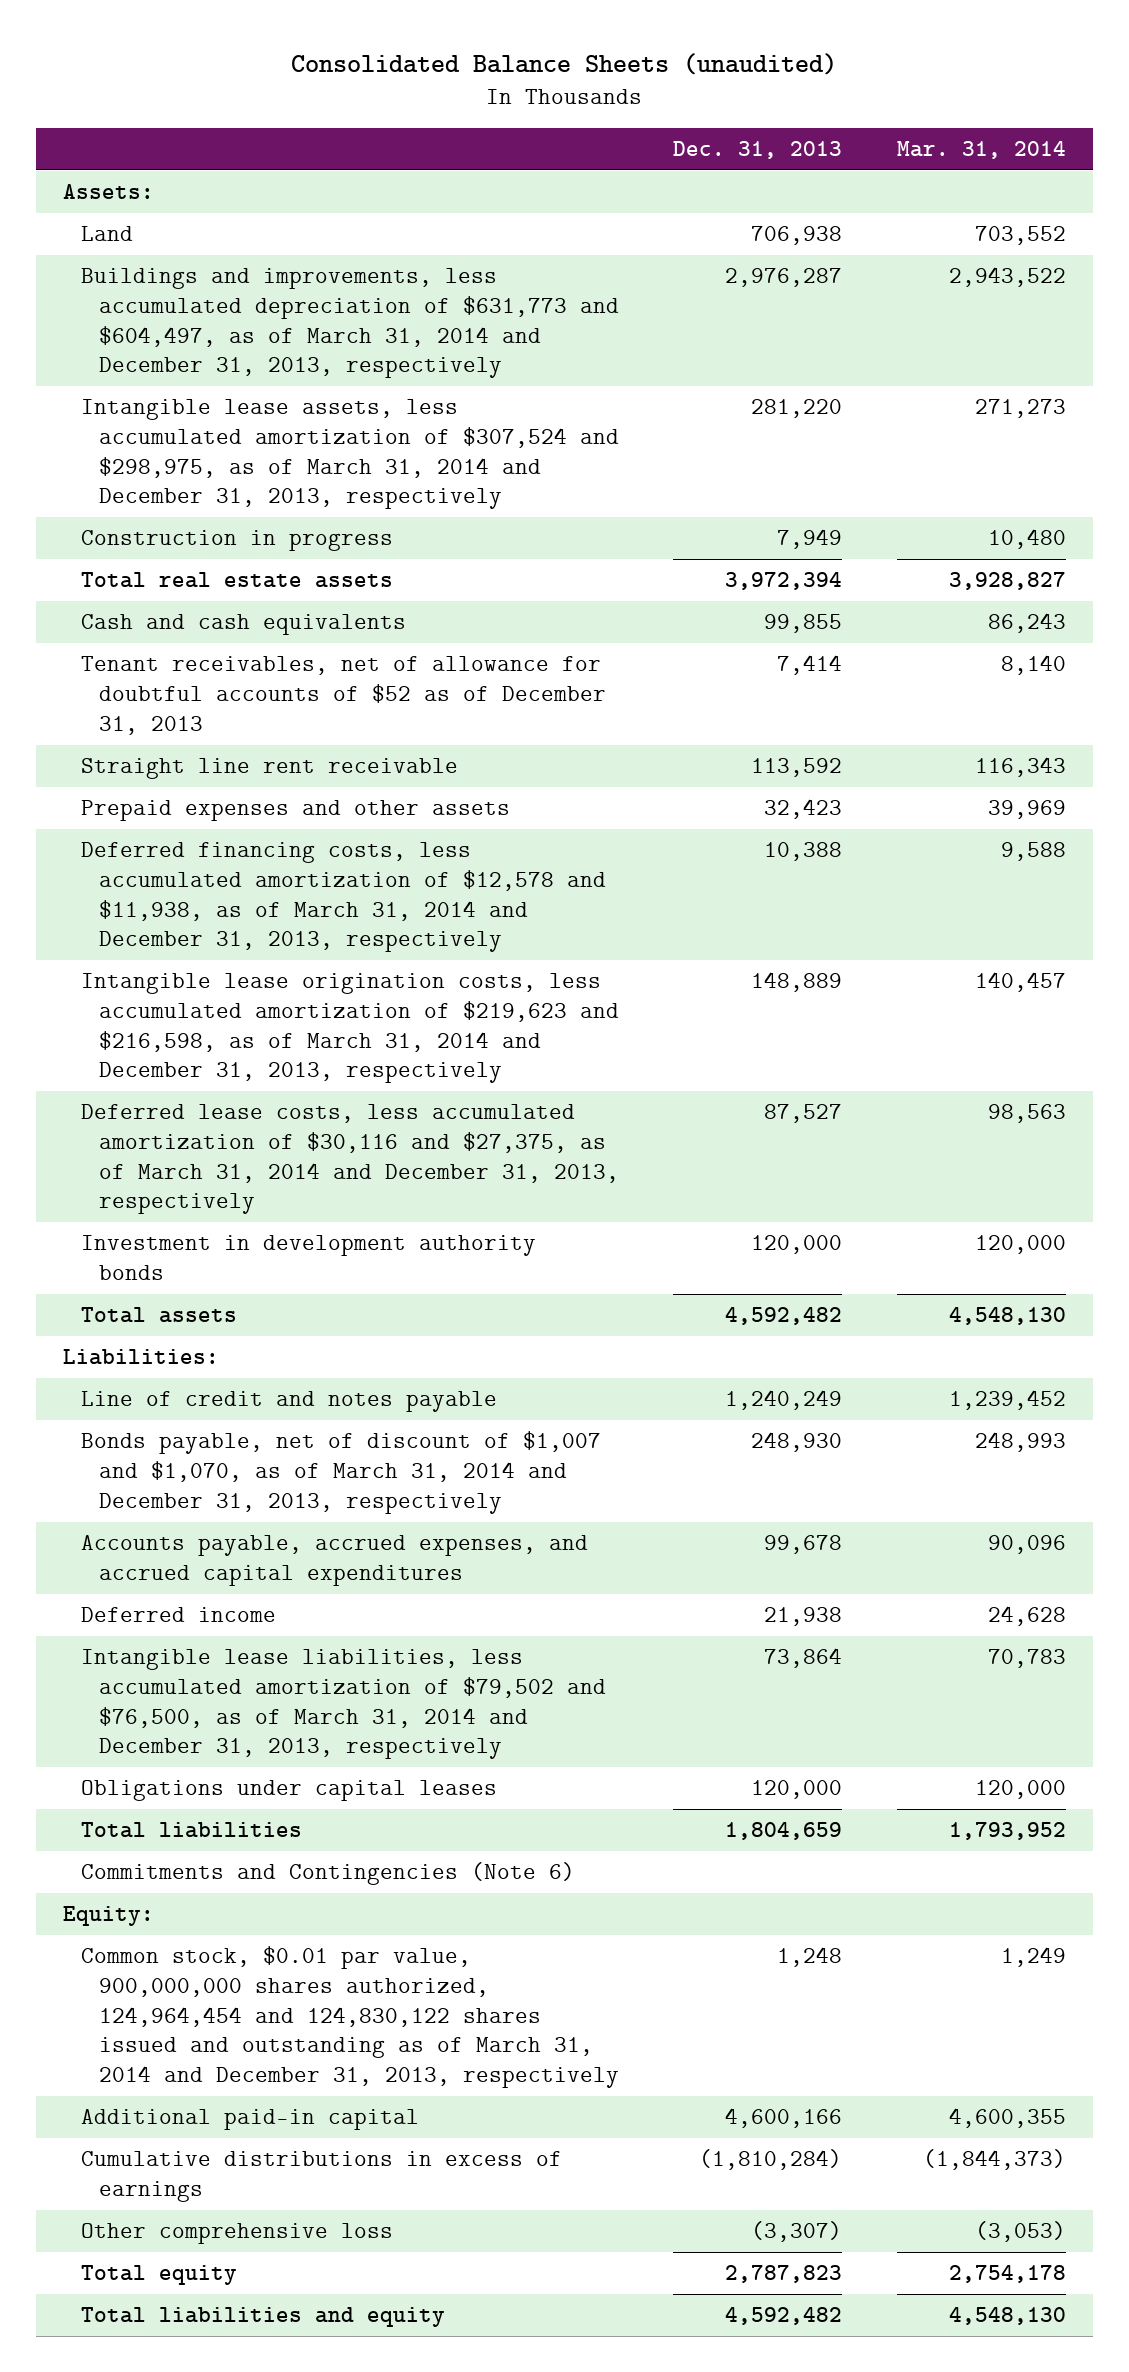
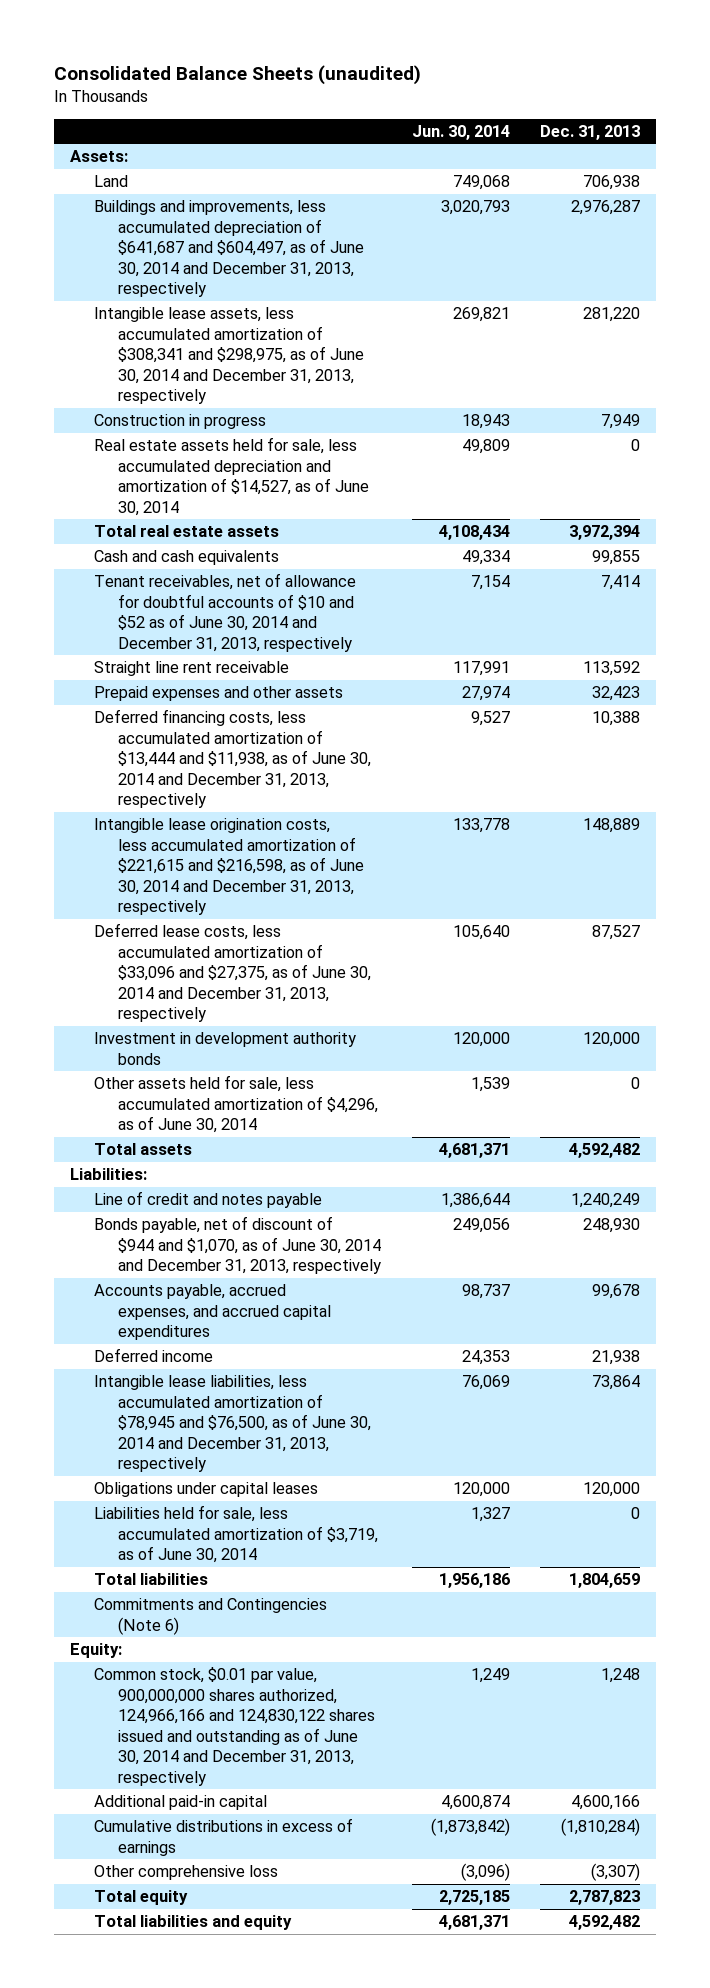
- | Dec. 31, 2013 | Mar. 31, 2014
+ | Jun. 30, 2014 | Dec. 31, 2013
- Buildings and improvements, less accumulated depreciation of $631,773 and $604,497, as of March 31, 2014 and December 31, 2013, respectively | 2,976,287 | 2,943,522
- Intangible lease assets, less accumulated amortization of $307,524 and $298,975, as of March 31, 2014 and December 31, 2013, respectively | 281,220 | 271,273
+ Buildings and improvements, less accumulated depreciation of $641,687 and $604,497, as of June 30, 2014 and December 31, 2013, respectively | 3,020,793 | 2,976,287
+ Intangible lease assets, less accumulated amortization of $308,341 and $298,975, as of June 30, 2014 and December 31, 2013, respectively | 269,821 | 281,220
+ Real estate assets held for sale, less accumulated depreciation and amortization of $14,527, as of June 30, 2014 | 49,809 | 0
- Tenant receivables, net of allowance for doubtful accounts of $52 as of December 31, 2013 | 7,414 | 8,140
+ Tenant receivables, net of allowance for doubtful accounts of $10 and $52 as of June 30, 2014 and December 31, 2013, respectively | 7,154 | 7,414
- Deferred financing costs, less accumulated amortization of $12,578 and $11,938, as of March 31, 2014 and December 31, 2013, respectively | 10,388 | 9,588
- Intangible lease origination costs, less accumulated amortization of $219,623 and $216,598, as of March 31, 2014 and December 31, 2013, respectively | 148,889 | 140,457
- Deferred lease costs, less accumulated amortization of $30,116 and $27,375, as of March 31, 2014 and December 31, 2013, respectively | 87,527 | 98,563
+ Deferred financing costs, less accumulated amortization of $13,444 and $11,938, as of June 30, 2014 and December 31, 2013, respectively | 9,527 | 10,388
+ Intangible lease origination costs, less accumulated amortization of $221,615 and $216,598, as of June 30, 2014 and December 31, 2013, respectively | 133,778 | 148,889
+ Deferred lease costs, less accumulated amortization of $33,096 and $27,375, as of June 30, 2014 and December 31, 2013, respectively | 105,640 | 87,527
+ Other assets held for sale, less accumulated amortization of $4,296, as of June 30, 2014 | 1,539 | 0
- Bonds payable, net of discount of $1,007 and $1,070, as of March 31, 2014 and December 31, 2013, respectively | 248,930 | 248,993
+ Bonds payable, net of discount of $944 and $1,070, as of June 30, 2014 and December 31, 2013, respectively | 249,056 | 248,930
- Intangible lease liabilities, less accumulated amortization of $79,502 and $76,500, as of March 31, 2014 and December 31, 2013, respectively | 73,864 | 70,783
+ Intangible lease liabilities, less accumulated amortization of $78,945 and $76,500, as of June 30, 2014 and December 31, 2013, respectively | 76,069 | 73,864
+ Liabilities held for sale, less accumulated amortization of $3,719, as of June 30, 2014 | 1,327 | 0
- Common stock, $0.01 par value, 900,000,000 shares authorized, 124,964,454 and 124,830,122 shares issued and outstanding as of March 31, 2014 and December 31, 2013, respectively | 1,248 | 1,249
+ Common stock, $0.01 par value, 900,000,000 shares authorized, 124,966,166 and 124,830,122 shares issued and outstanding as of June 30, 2014 and December 31, 2013, respectively | 1,249 | 1,248

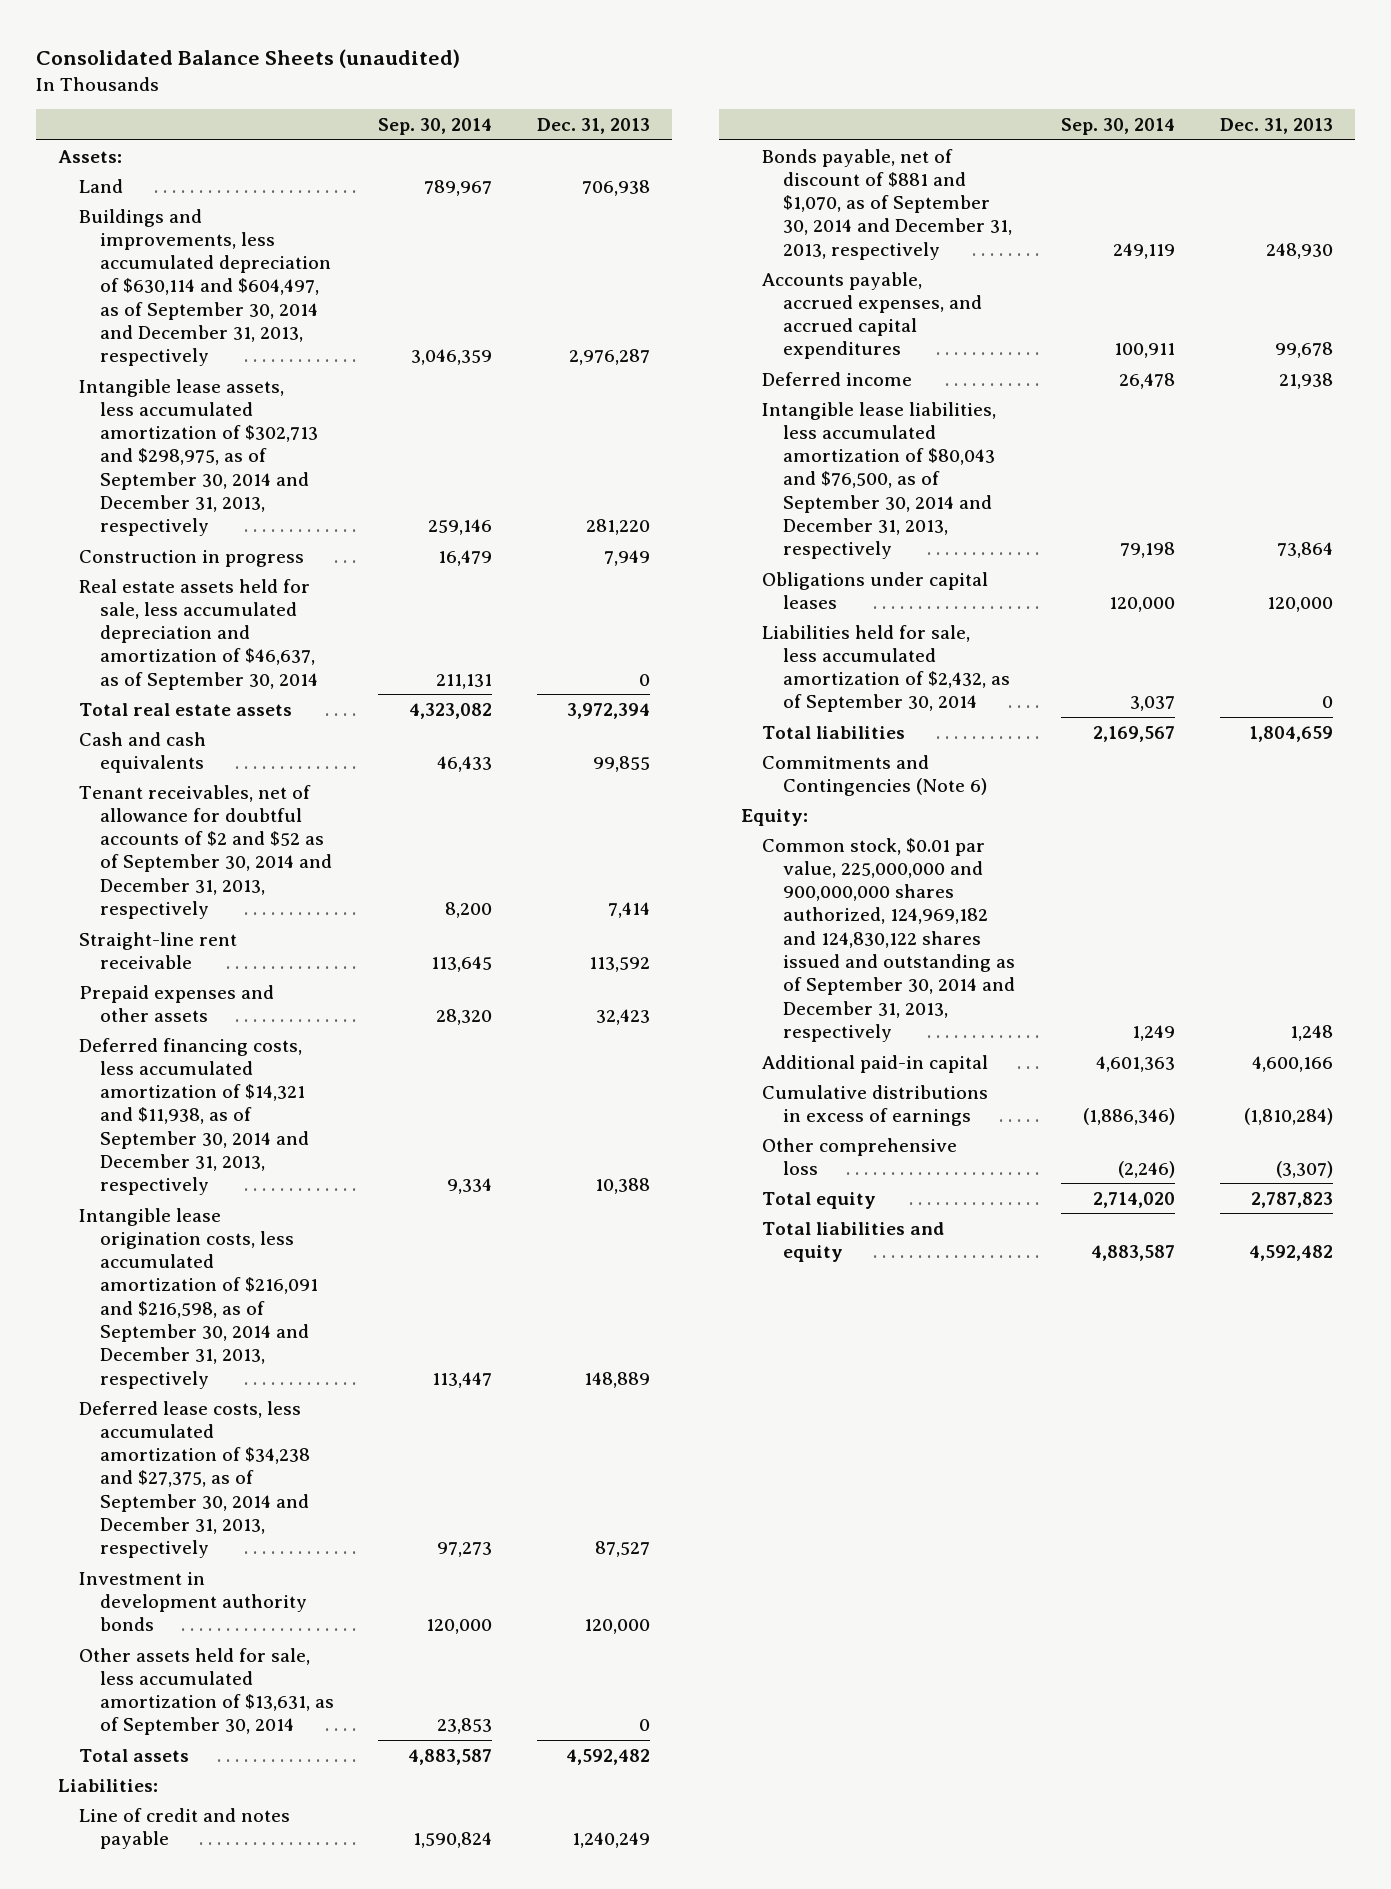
- | Jun. 30, 2014 | Dec. 31, 2013
+ | Sep. 30, 2014 | Dec. 31, 2013
- Buildings and improvements, less accumulated depreciation of $641,687 and $604,497, as of June 30, 2014 and December 31, 2013, respectively | 3,020,793 | 2,976,287
- Intangible lease assets, less accumulated amortization of $308,341 and $298,975, as of June 30, 2014 and December 31, 2013, respectively | 269,821 | 281,220
+ Buildings and improvements, less accumulated depreciation of $630,114 and $604,497, as of September 30, 2014 and December 31, 2013, respectively | 3,046,359 | 2,976,287
+ Intangible lease assets, less accumulated amortization of $302,713 and $298,975, as of September 30, 2014 and December 31, 2013, respectively | 259,146 | 281,220
- Real estate assets held for sale, less accumulated depreciation and amortization of $14,527, as of June 30, 2014 | 49,809 | 0
+ Real estate assets held for sale, less accumulated depreciation and amortization of $46,637, as of September 30, 2014 | 211,131 | 0
- Tenant receivables, net of allowance for doubtful accounts of $10 and $52 as of June 30, 2014 and December 31, 2013, respectively | 7,154 | 7,414
- Straight line rent receivable | 117,991 | 113,592
+ Tenant receivables, net of allowance for doubtful accounts of $2 and $52 as of September 30, 2014 and December 31, 2013, respectively | 8,200 | 7,414
+ Straight-line rent receivable | 113,645 | 113,592
- Deferred financing costs, less accumulated amortization of $13,444 and $11,938, as of June 30, 2014 and December 31, 2013, respectively | 9,527 | 10,388
- Intangible lease origination costs, less accumulated amortization of $221,615 and $216,598, as of June 30, 2014 and December 31, 2013, respectively | 133,778 | 148,889
- Deferred lease costs, less accumulated amortization of $33,096 and $27,375, as of June 30, 2014 and December 31, 2013, respectively | 105,640 | 87,527
+ Deferred financing costs, less accumulated amortization of $14,321 and $11,938, as of September 30, 2014 and December 31, 2013, respectively | 9,334 | 10,388
+ Intangible lease origination costs, less accumulated amortization of $216,091 and $216,598, as of September 30, 2014 and December 31, 2013, respectively | 113,447 | 148,889
+ Deferred lease costs, less accumulated amortization of $34,238 and $27,375, as of September 30, 2014 and December 31, 2013, respectively | 97,273 | 87,527
- Other assets held for sale, less accumulated amortization of $4,296, as of June 30, 2014 | 1,539 | 0
+ Other assets held for sale, less accumulated amortization of $13,631, as of September 30, 2014 | 23,853 | 0
- Bonds payable, net of discount of $944 and $1,070, as of June 30, 2014 and December 31, 2013, respectively | 249,056 | 248,930
+ Bonds payable, net of discount of $881 and $1,070, as of September 30, 2014 and December 31, 2013, respectively | 249,119 | 248,930
- Intangible lease liabilities, less accumulated amortization of $78,945 and $76,500, as of June 30, 2014 and December 31, 2013, respectively | 76,069 | 73,864
+ Intangible lease liabilities, less accumulated amortization of $80,043 and $76,500, as of September 30, 2014 and December 31, 2013, respectively | 79,198 | 73,864
- Liabilities held for sale, less accumulated amortization of $3,719, as of June 30, 2014 | 1,327 | 0
+ Liabilities held for sale, less accumulated amortization of $2,432, as of September 30, 2014 | 3,037 | 0
- Common stock, $0.01 par value, 900,000,000 shares authorized, 124,966,166 and 124,830,122 shares issued and outstanding as of June 30, 2014 and December 31, 2013, respectively | 1,249 | 1,248
+ Common stock, $0.01 par value, 225,000,000 and 900,000,000 shares authorized, 124,969,182 and 124,830,122 shares issued and outstanding as of September 30, 2014 and December 31, 2013, respectively | 1,249 | 1,248

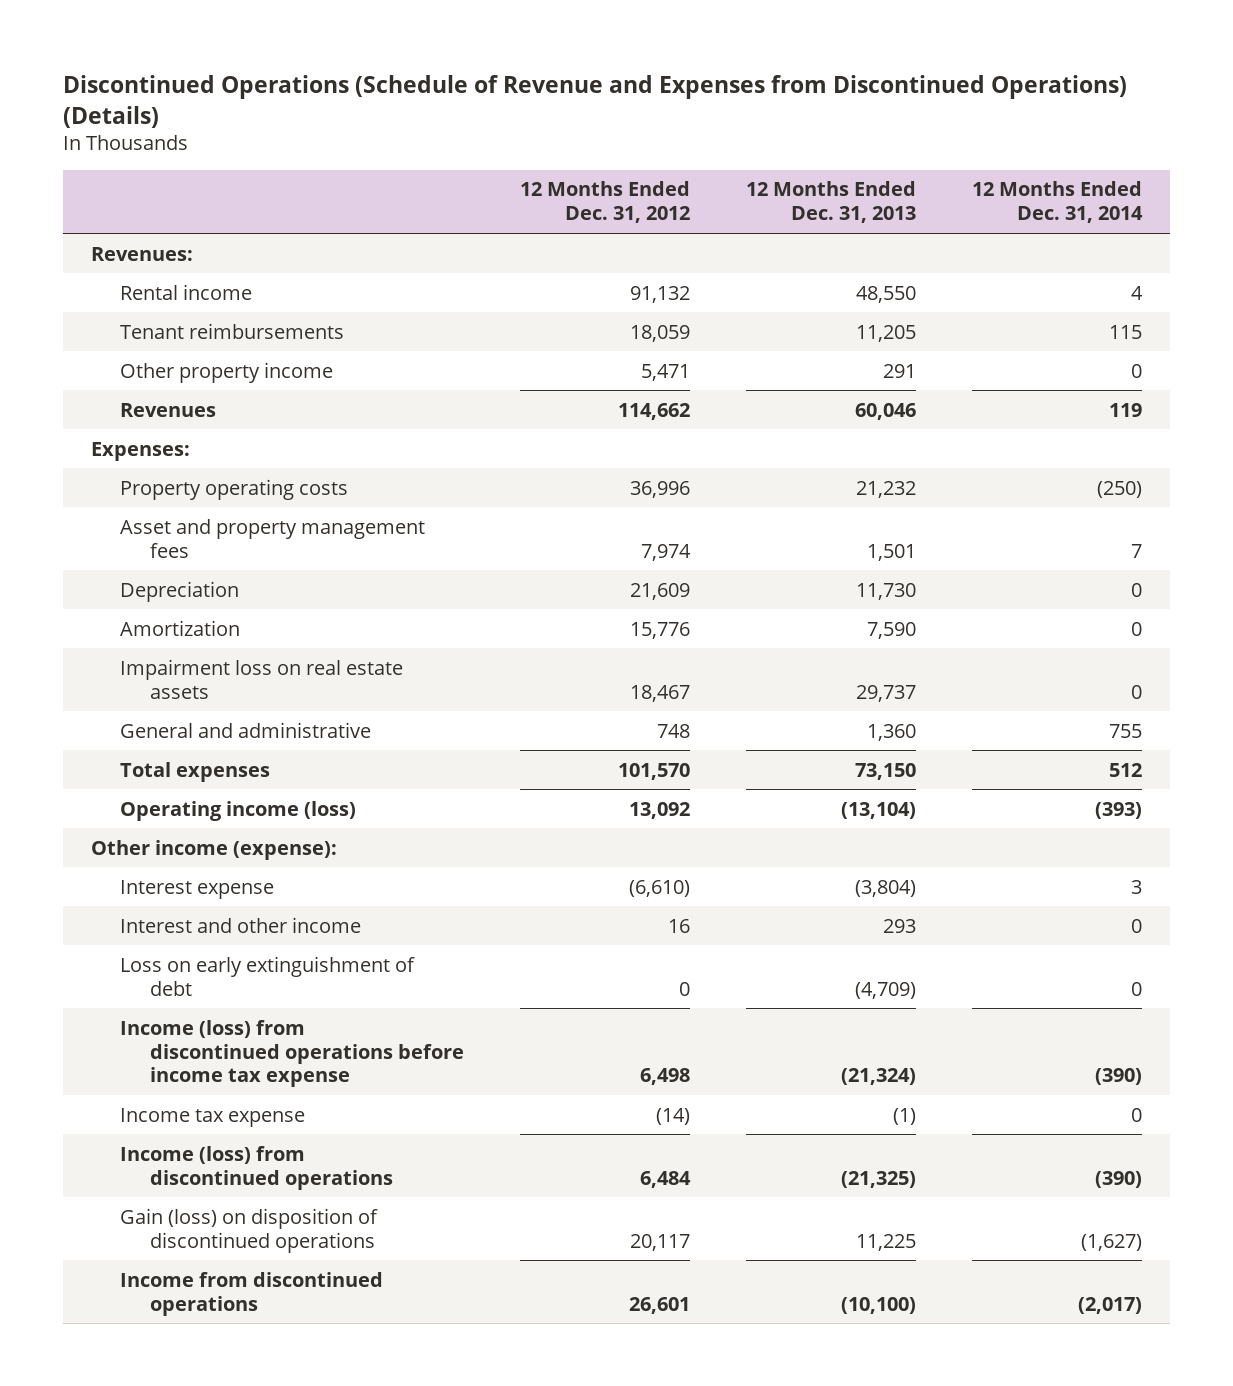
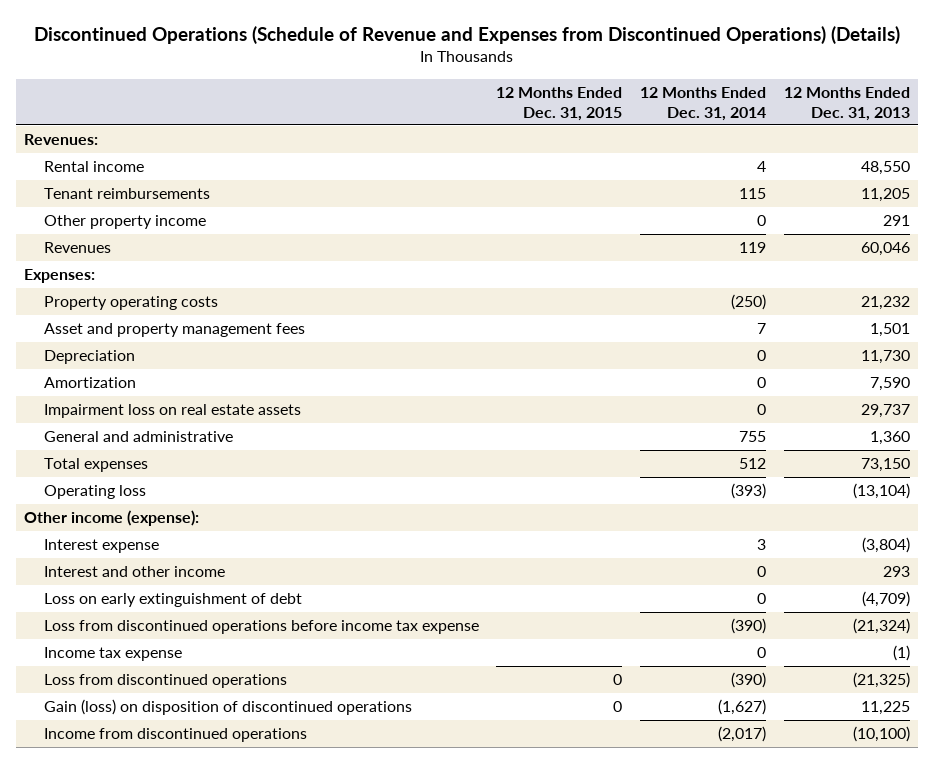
- | 12 Months Ended Dec. 31, 2012 | 12 Months Ended Dec. 31, 2013 | 12 Months Ended Dec. 31, 2014
+ | 12 Months Ended Dec. 31, 2015 | 12 Months Ended Dec. 31, 2014 | 12 Months Ended Dec. 31, 2013
- Operating income (loss) | 13,092 | (13,104) | (393)
+ Operating loss | | (393) | (13,104)
- Income (loss) from discontinued operations before income tax expense | 6,498 | (21,324) | (390)
+ Loss from discontinued operations before income tax expense | | (390) | (21,324)
- Income (loss) from discontinued operations | 6,484 | (21,325) | (390)
+ Loss from discontinued operations | 0 | (390) | (21,325)

